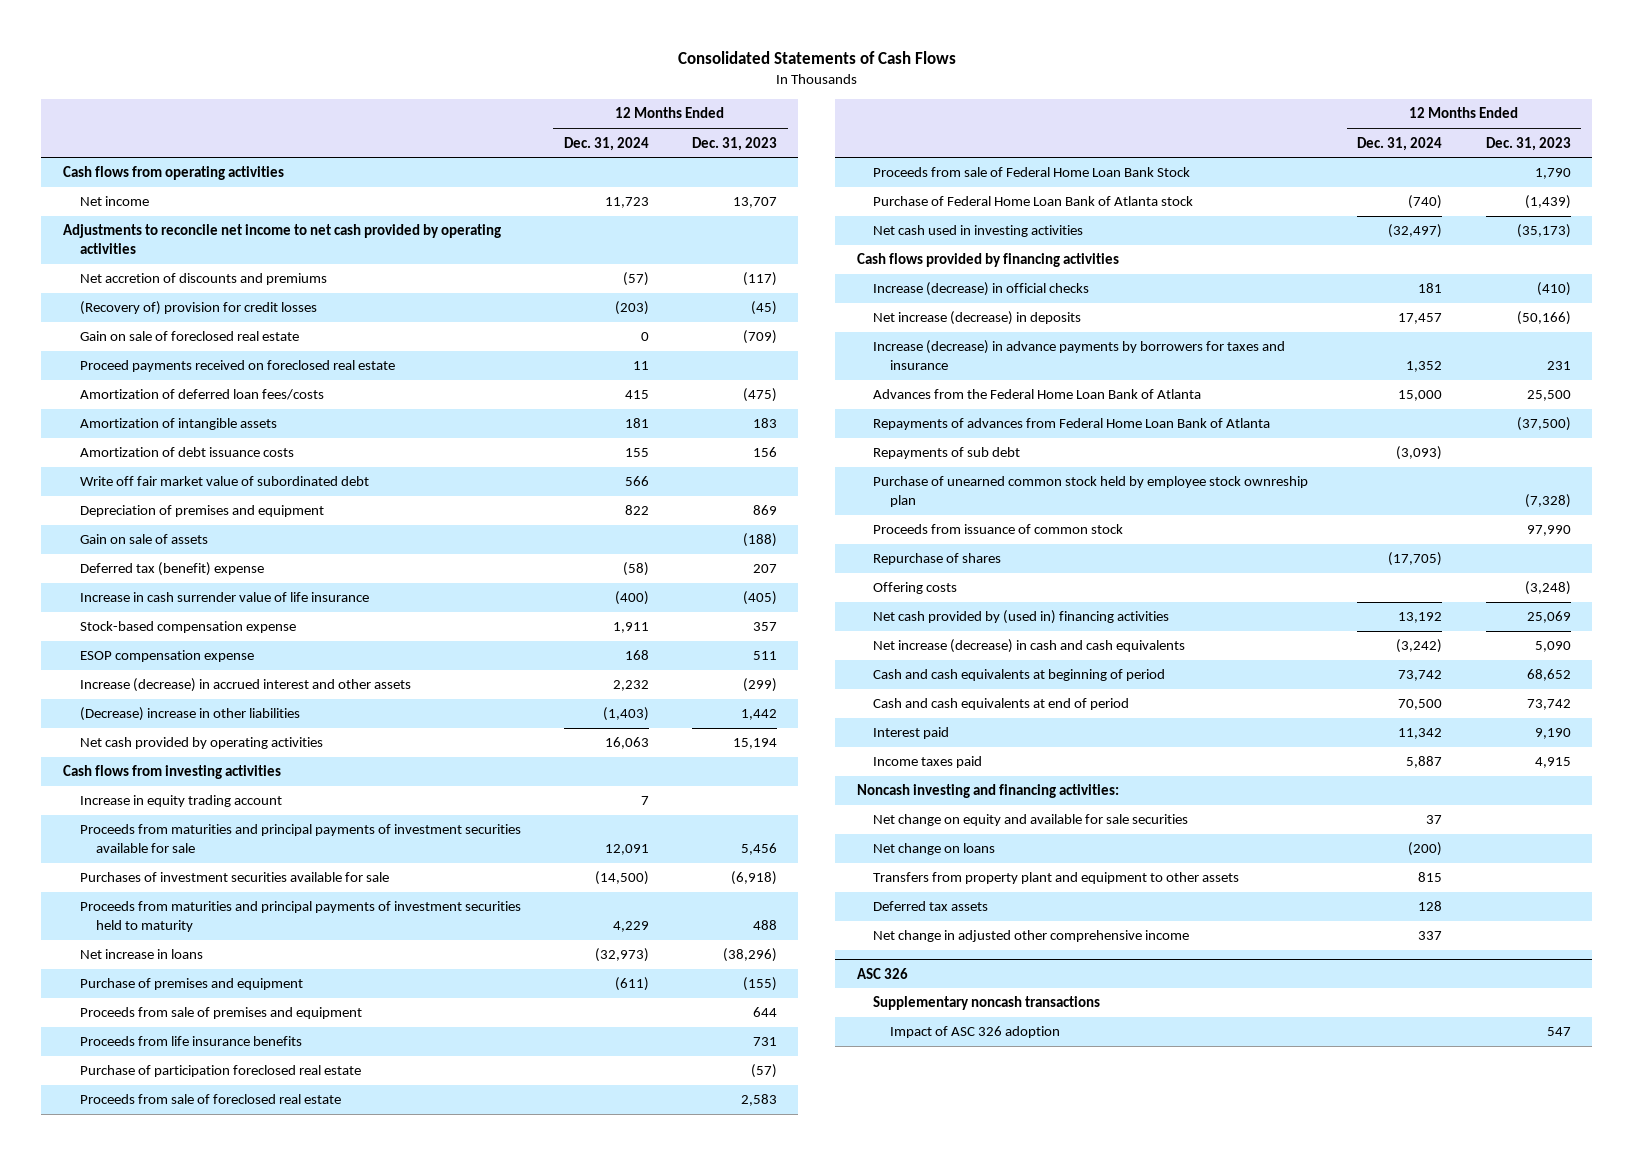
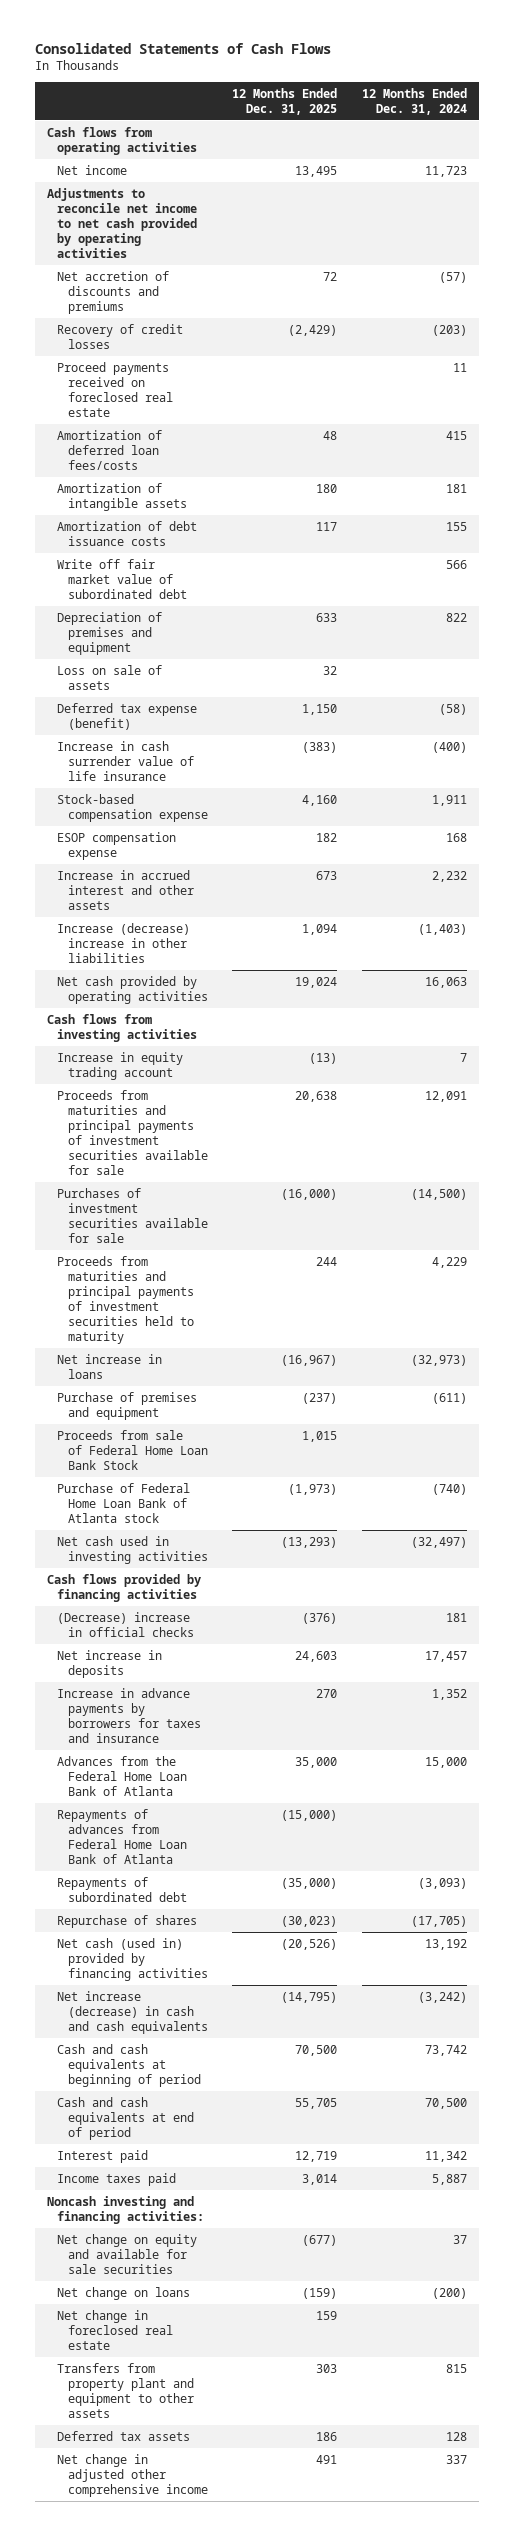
- | 12 Months Ended Dec. 31, 2024 | 12 Months Ended Dec. 31, 2023
+ | 12 Months Ended Dec. 31, 2025 | 12 Months Ended Dec. 31, 2024
- (Recovery of) provision for credit losses | (203) | (45)
- Gain on sale of foreclosed real estate | 0 | (709)
+ Recovery of credit losses | (2,429) | (203)
- Gain on sale of assets | | (188)
- Deferred tax (benefit) expense | (58) | 207
+ Loss on sale of assets | 32 |
+ Deferred tax expense (benefit) | 1,150 | (58)
- Increase (decrease) in accrued interest and other assets | 2,232 | (299)
- (Decrease) increase in other liabilities | (1,403) | 1,442
+ Increase in accrued interest and other assets | 673 | 2,232
+ Increase (decrease) increase in other liabilities | 1,094 | (1,403)
- Proceeds from sale of premises and equipment | | 644
- Proceeds from life insurance benefits | | 731
- Purchase of participation foreclosed real estate | | (57)
- Proceeds from sale of foreclosed real estate | | 2,583
- Increase (decrease) in official checks | 181 | (410)
- Net increase (decrease) in deposits | 17,457 | (50,166)
- Increase (decrease) in advance payments by borrowers for taxes and insurance | 1,352 | 231
+ (Decrease) increase in official checks | (376) | 181
+ Net increase in deposits | 24,603 | 17,457
+ Increase in advance payments by borrowers for taxes and insurance | 270 | 1,352
- Repayments of sub debt | (3,093) |
- Purchase of unearned common stock held by employee stock ownreship plan | | (7,328)
- Proceeds from issuance of common stock | | 97,990
+ Repayments of subordinated debt | (35,000) | (3,093)
- Offering costs | | (3,248)
- Net cash provided by (used in) financing activities | 13,192 | 25,069
+ Net cash (used in) provided by financing activities | (20,526) | 13,192
+ Net change in foreclosed real estate | 159 |
- ASC 326
- Supplementary noncash transactions
- Impact of ASC 326 adoption | | 547

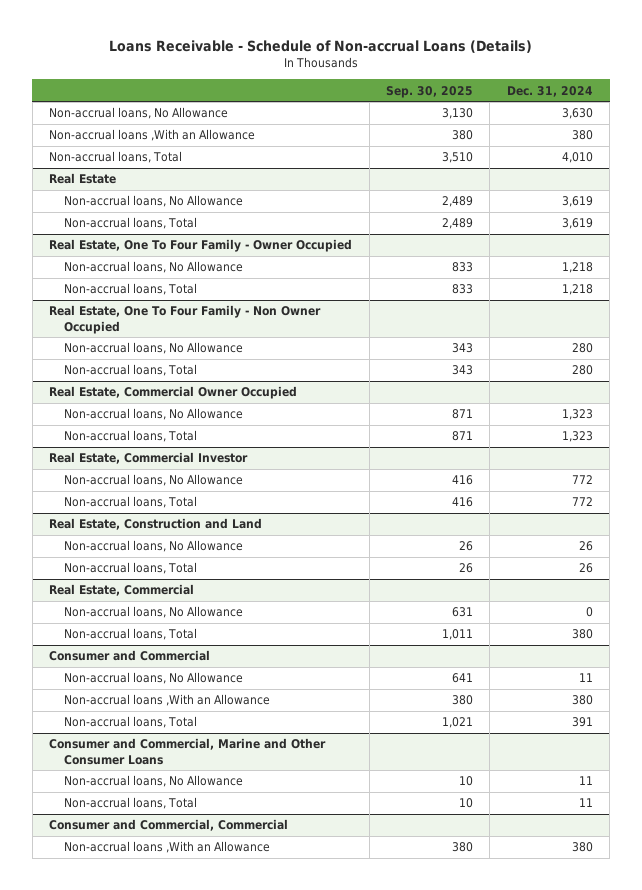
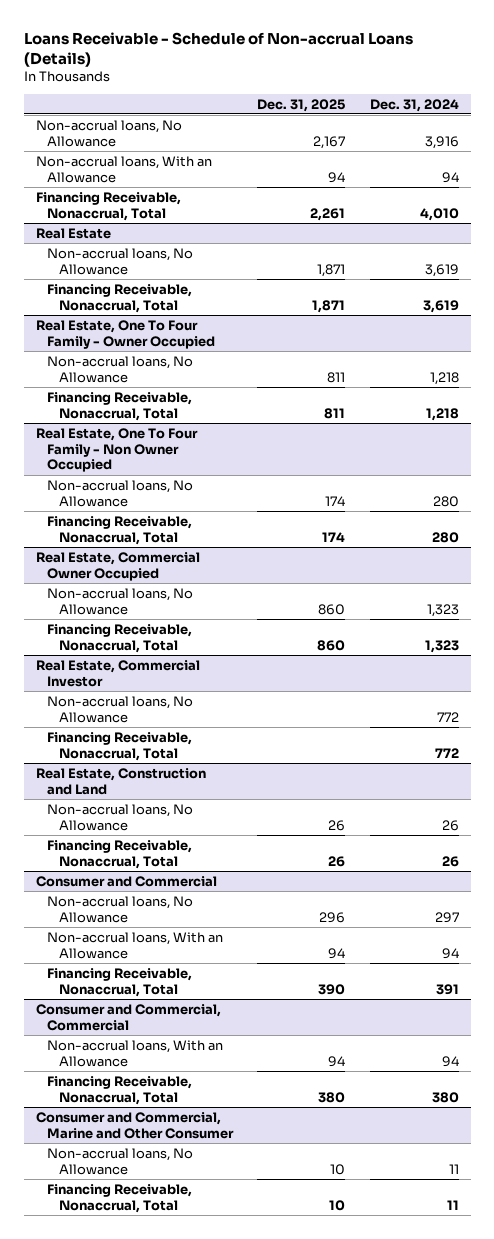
- | Sep. 30, 2025 | Dec. 31, 2024
+ | Dec. 31, 2025 | Dec. 31, 2024
- Non-accrual loans, No Allowance | 3,130 | 3,630
- Non-accrual loans ,With an Allowance | 380 | 380
- Non-accrual loans, Total | 3,510 | 4,010
+ Non-accrual loans, No Allowance | 2,167 | 3,916
+ Non-accrual loans, With an Allowance | 94 | 94
+ Financing Receivable, Nonaccrual, Total | 2,261 | 4,010
@ Real Estate
- Non-accrual loans, Total | 2,489 | 3,619
+ Financing Receivable, Nonaccrual, Total | 1,871 | 3,619
@ Real Estate, One To Four Family - Owner Occupied
- Non-accrual loans, Total | 833 | 1,218
+ Financing Receivable, Nonaccrual, Total | 811 | 1,218
@ Real Estate, One To Four Family - Non Owner Occupied
- Non-accrual loans, Total | 343 | 280
+ Financing Receivable, Nonaccrual, Total | 174 | 280
@ Real Estate, Commercial Owner Occupied
- Non-accrual loans, Total | 871 | 1,323
+ Financing Receivable, Nonaccrual, Total | 860 | 1,323
@ Real Estate, Commercial Investor
- Non-accrual loans, Total | 416 | 772
+ Financing Receivable, Nonaccrual, Total | | 772
@ Real Estate, Construction and Land
- Non-accrual loans, Total | 26 | 26
- Real Estate, Commercial
- Non-accrual loans, No Allowance | 631 | 0
- Non-accrual loans, Total | 1,011 | 380
@ Real Estate, Construction and Land
+ Financing Receivable, Nonaccrual, Total | 26 | 26
@ Consumer and Commercial
- Non-accrual loans, No Allowance | 641 | 11
- Non-accrual loans ,With an Allowance | 380 | 380
- Non-accrual loans, Total | 1,021 | 391
- Consumer and Commercial, Marine and Other Consumer Loans
- Non-accrual loans, No Allowance | 10 | 11
- Non-accrual loans, Total | 10 | 11
@ Consumer and Commercial
+ Non-accrual loans, No Allowance | 296 | 297
+ Non-accrual loans, With an Allowance | 94 | 94
+ Financing Receivable, Nonaccrual, Total | 390 | 391
@ Consumer and Commercial, Commercial
- Non-accrual loans ,With an Allowance | 380 | 380
+ Non-accrual loans, With an Allowance | 94 | 94
+ Financing Receivable, Nonaccrual, Total | 380 | 380
+ Consumer and Commercial, Marine and Other Consumer
+ Non-accrual loans, No Allowance | 10 | 11
+ Financing Receivable, Nonaccrual, Total | 10 | 11

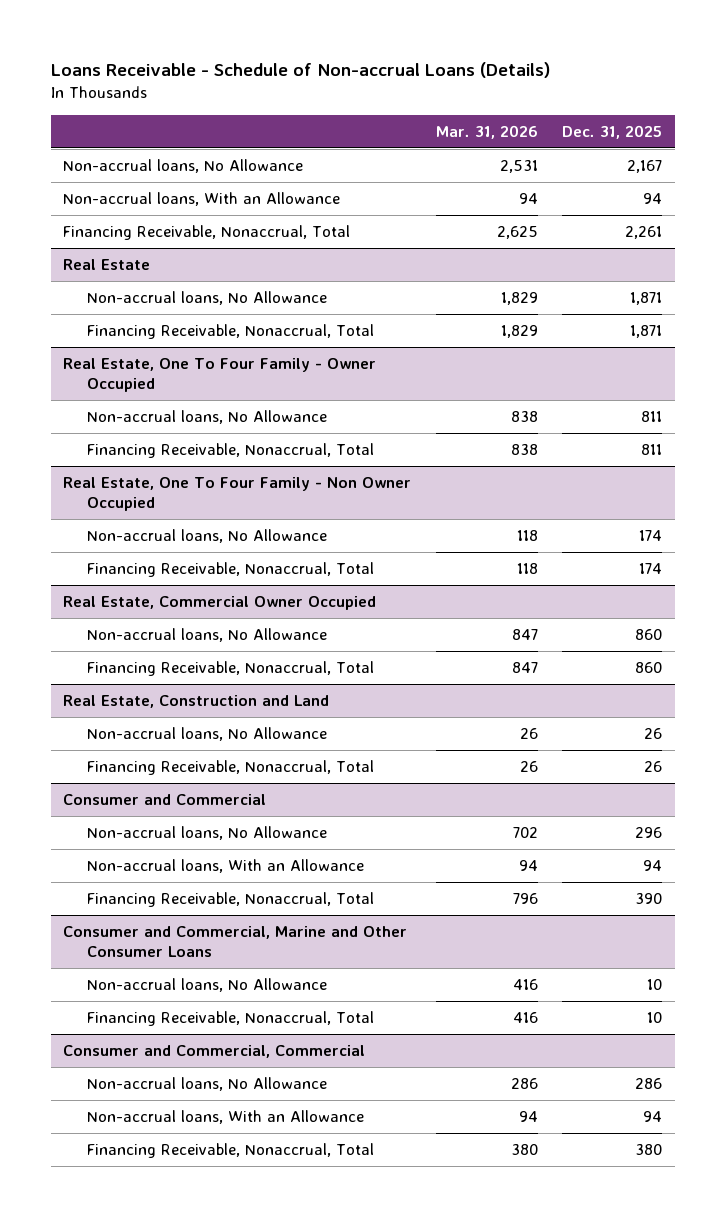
- | Dec. 31, 2025 | Dec. 31, 2024
+ | Mar. 31, 2026 | Dec. 31, 2025
- Real Estate, Commercial Investor
- Non-accrual loans, No Allowance | | 772
- Financing Receivable, Nonaccrual, Total | | 772
+ Consumer and Commercial, Marine and Other Consumer Loans
+ Non-accrual loans, No Allowance | 416 | 10
+ Financing Receivable, Nonaccrual, Total | 416 | 10
@ Consumer and Commercial, Commercial
+ Non-accrual loans, No Allowance | 286 | 286
- Consumer and Commercial, Marine and Other Consumer
- Non-accrual loans, No Allowance | 10 | 11
- Financing Receivable, Nonaccrual, Total | 10 | 11

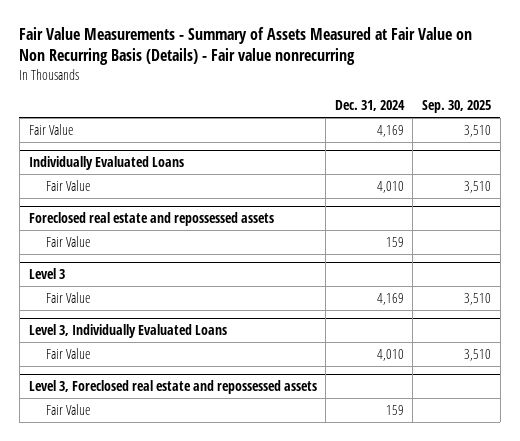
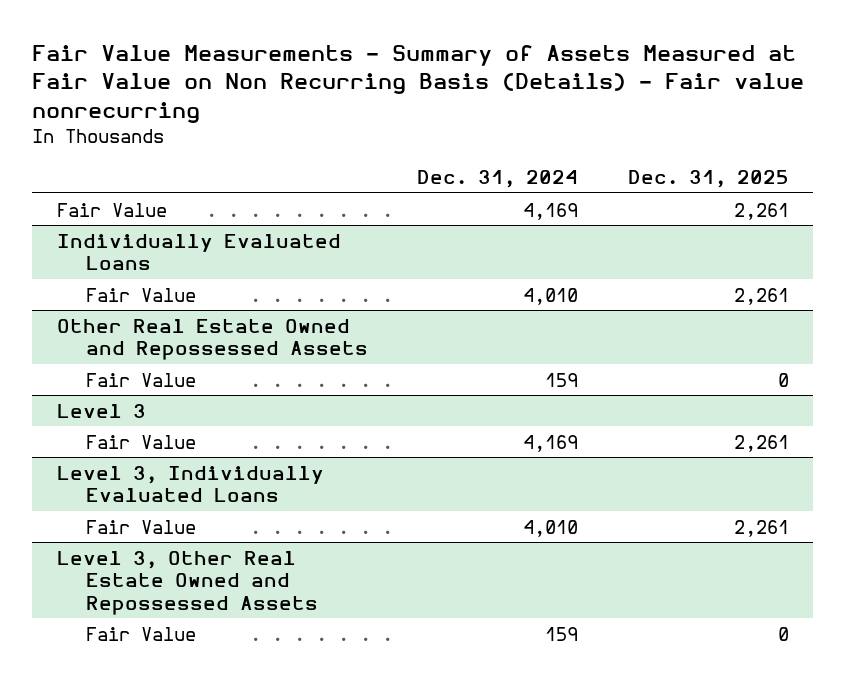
- | Dec. 31, 2024 | Sep. 30, 2025
+ | Dec. 31, 2024 | Dec. 31, 2025
- Foreclosed real estate and repossessed assets
+ Other Real Estate Owned and Repossessed Assets
- Level 3, Foreclosed real estate and repossessed assets
+ Level 3, Other Real Estate Owned and Repossessed Assets

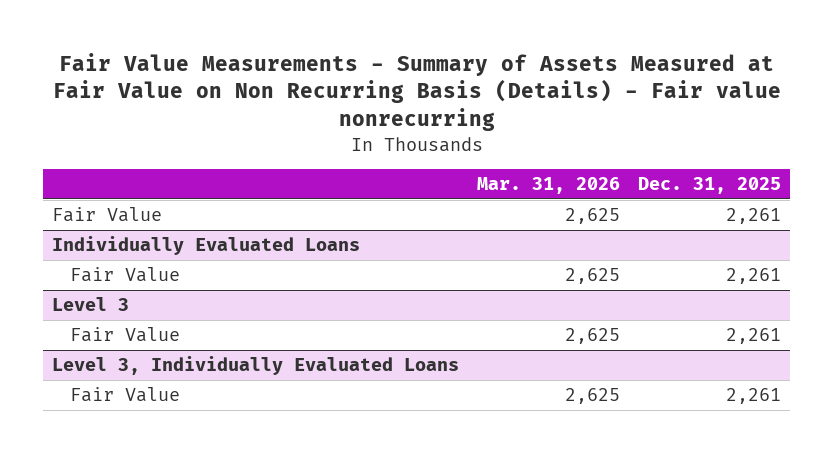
- | Dec. 31, 2024 | Dec. 31, 2025
+ | Mar. 31, 2026 | Dec. 31, 2025
- Other Real Estate Owned and Repossessed Assets
- Fair Value | 159 | 0
- Level 3, Other Real Estate Owned and Repossessed Assets
- Fair Value | 159 | 0

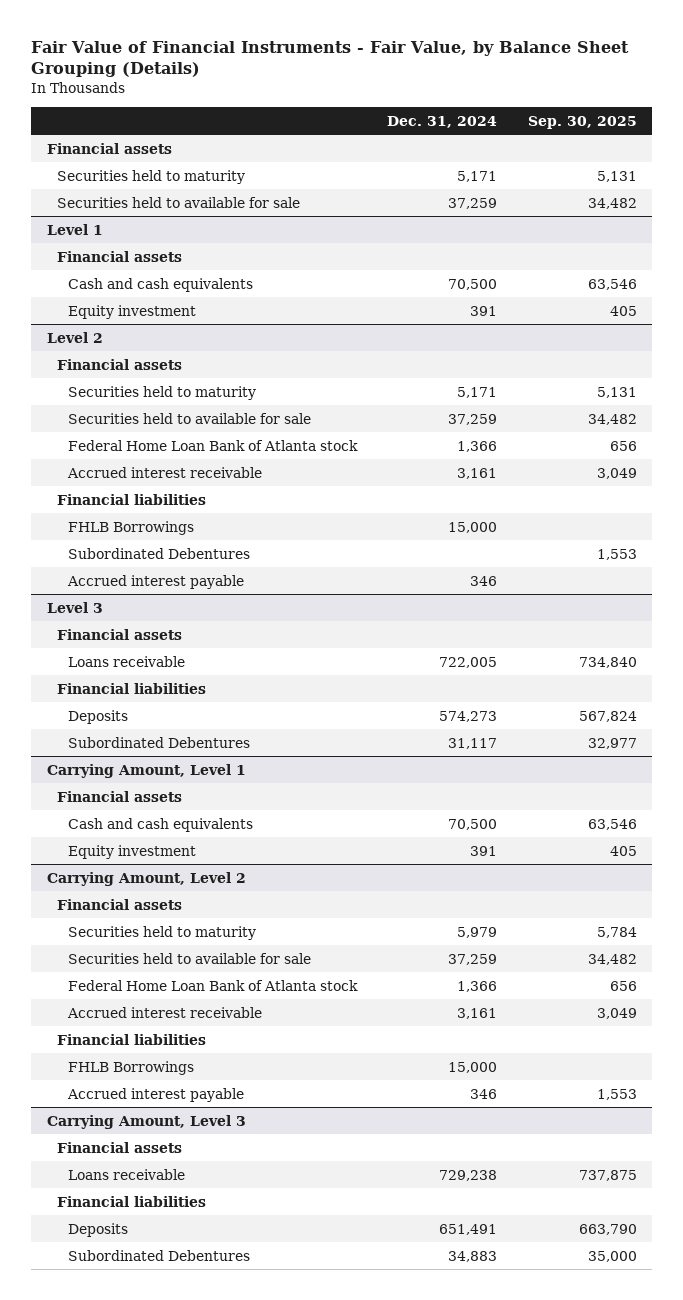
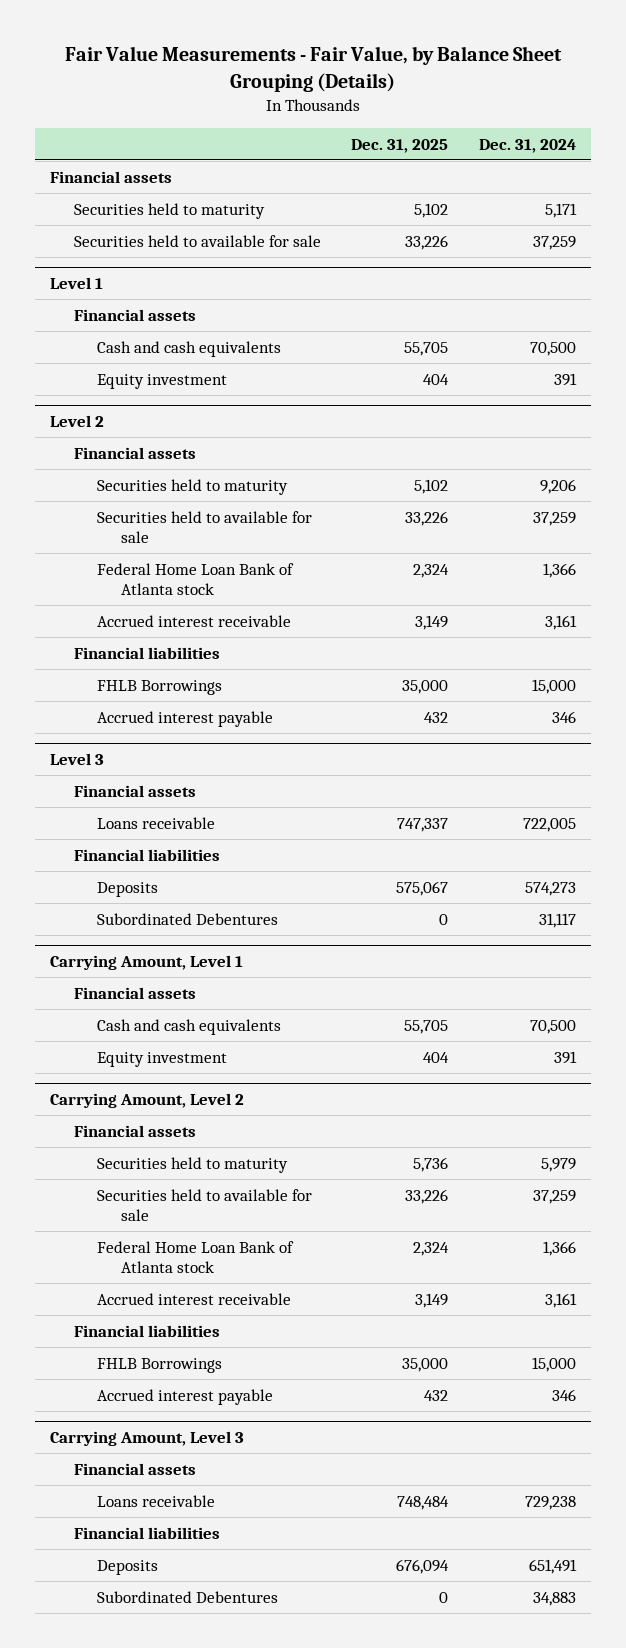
- Fair Value of Financial Instruments - Fair Value, by Balance Sheet Grouping (Details)
+ Fair Value Measurements - Fair Value, by Balance Sheet Grouping (Details)
- | Dec. 31, 2024 | Sep. 30, 2025
+ | Dec. 31, 2025 | Dec. 31, 2024
@ Level 2
- Securities held to maturity | 5,171 | 5,131
+ Securities held to maturity | 5,102 | 9,206
- Subordinated Debentures | | 1,553

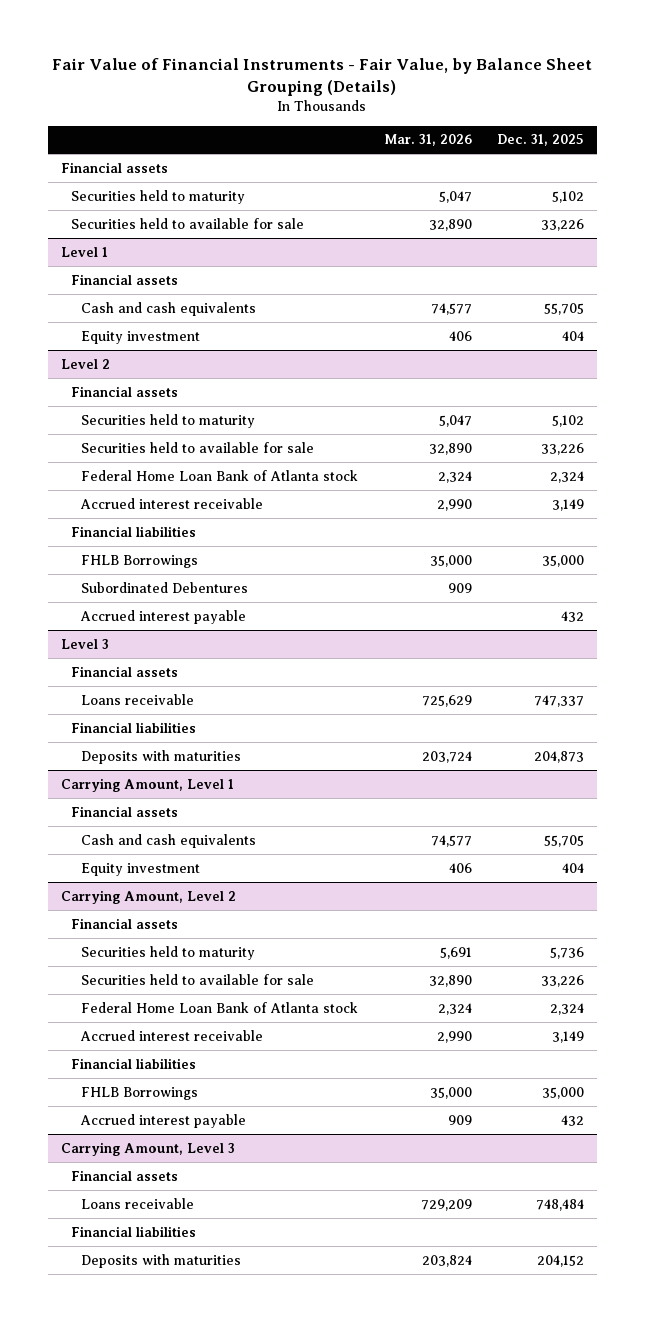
- Fair Value Measurements - Fair Value, by Balance Sheet Grouping (Details)
+ Fair Value of Financial Instruments - Fair Value, by Balance Sheet Grouping (Details)
- | Dec. 31, 2025 | Dec. 31, 2024
+ | Mar. 31, 2026 | Dec. 31, 2025
@ Level 2
+ Subordinated Debentures | 909 |
@ Level 3
- Deposits | 575,067 | 574,273
- Subordinated Debentures | 0 | 31,117
+ Deposits with maturities | 203,724 | 204,873
@ Carrying Amount, Level 3
- Deposits | 676,094 | 651,491
- Subordinated Debentures | 0 | 34,883
+ Deposits with maturities | 203,824 | 204,152

